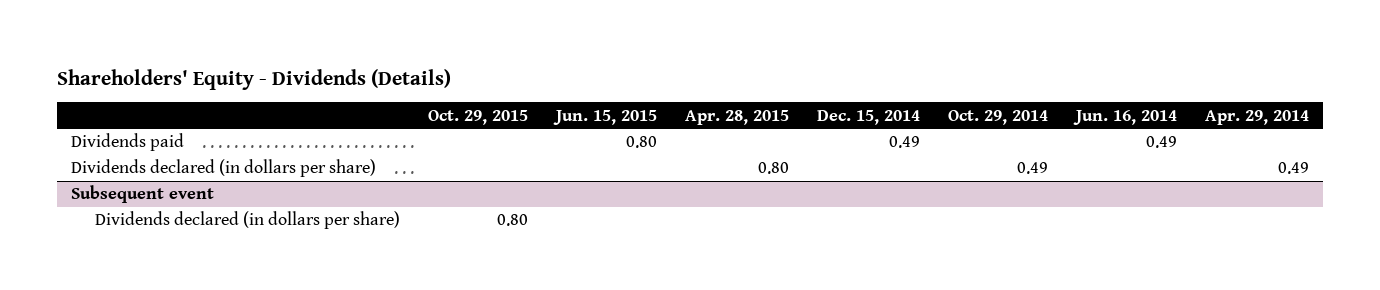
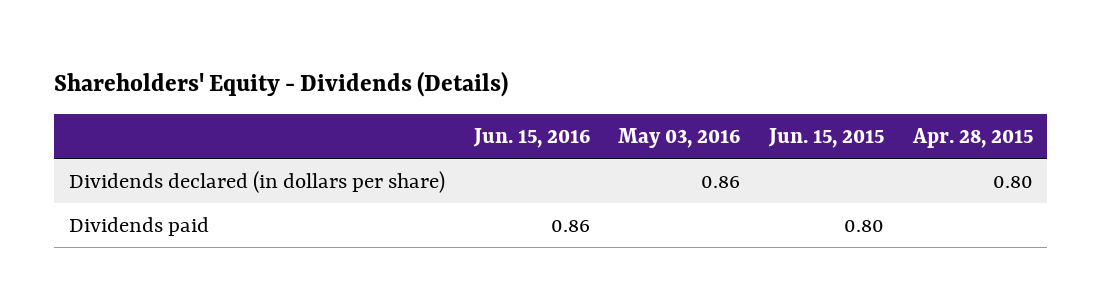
- | Oct. 29, 2015 | Jun. 15, 2015 | Apr. 28, 2015 | Dec. 15, 2014 | Oct. 29, 2014 | Jun. 16, 2014 | Apr. 29, 2014
+ | Jun. 15, 2016 | May 03, 2016 | Jun. 15, 2015 | Apr. 28, 2015
- Subsequent event
- Dividends declared (in dollars per share) | 0.80 | | | | | |
moved down: Dividends paid | 0.86 | | 0.80 |

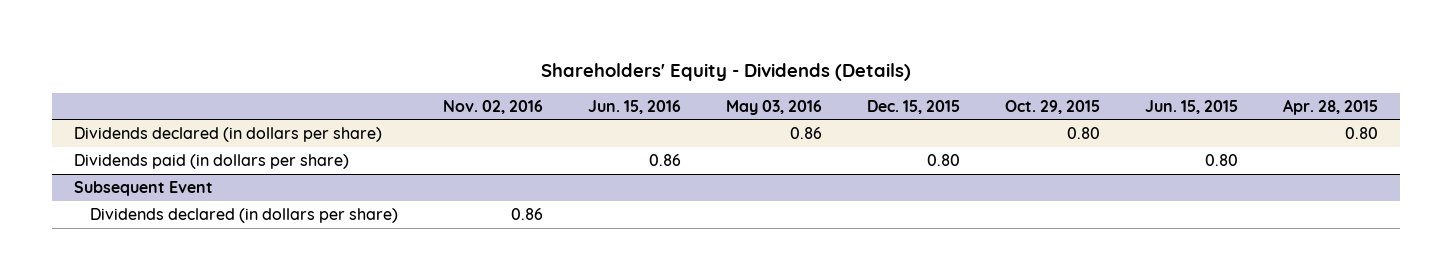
- | Jun. 15, 2016 | May 03, 2016 | Jun. 15, 2015 | Apr. 28, 2015
+ | Nov. 02, 2016 | Jun. 15, 2016 | May 03, 2016 | Dec. 15, 2015 | Oct. 29, 2015 | Jun. 15, 2015 | Apr. 28, 2015
- Dividends paid | 0.86 | | 0.80 |
+ Dividends paid (in dollars per share) | | 0.86 | | 0.80 | | 0.80 |
+ Subsequent Event
+ Dividends declared (in dollars per share) | 0.86 | | | | | |

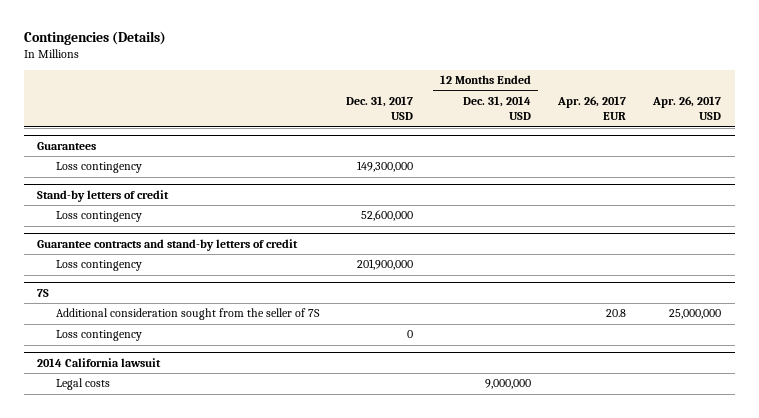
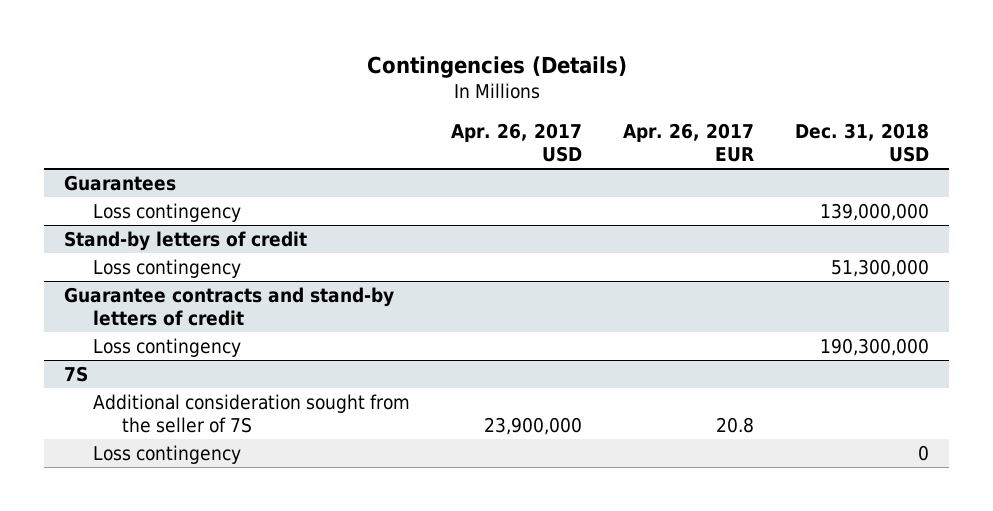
- | Dec. 31, 2017 USD | 12 Months Ended Dec. 31, 2014 USD | Apr. 26, 2017 EUR | Apr. 26, 2017 USD
+ | Apr. 26, 2017 USD | Apr. 26, 2017 EUR | Dec. 31, 2018 USD
@ 7S
- Additional consideration sought from the seller of 7S | | | 20.8 | 25,000,000
+ Additional consideration sought from the seller of 7S | 23,900,000 | 20.8 |
- 2014 California lawsuit
- Legal costs | | 9,000,000 | |

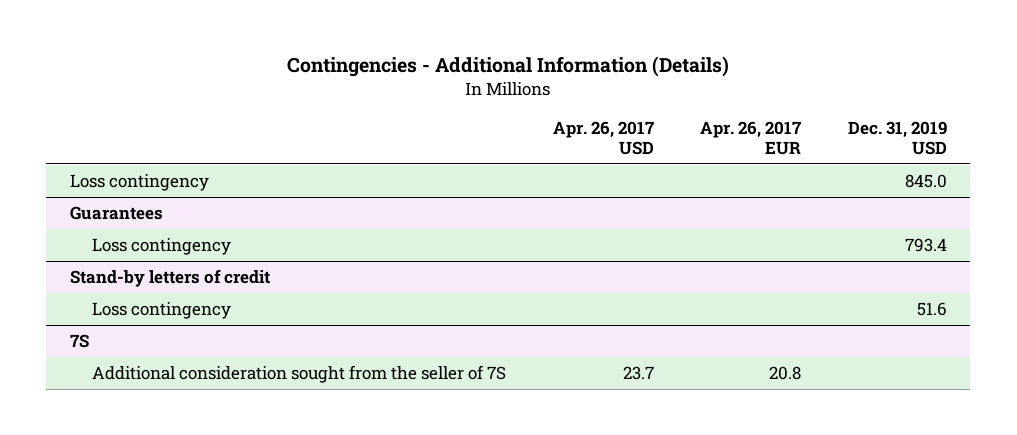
- Contingencies (Details)
+ Contingencies - Additional Information (Details)
- | Apr. 26, 2017 USD | Apr. 26, 2017 EUR | Dec. 31, 2018 USD
+ | Apr. 26, 2017 USD | Apr. 26, 2017 EUR | Dec. 31, 2019 USD
+ Loss contingency | | | 845.0
- Guarantee contracts and stand-by letters of credit
- Loss contingency | | | 190,300,000
@ 7S
- Additional consideration sought from the seller of 7S | 23,900,000 | 20.8 |
- Loss contingency | | | 0
+ Additional consideration sought from the seller of 7S | 23.7 | 20.8 |

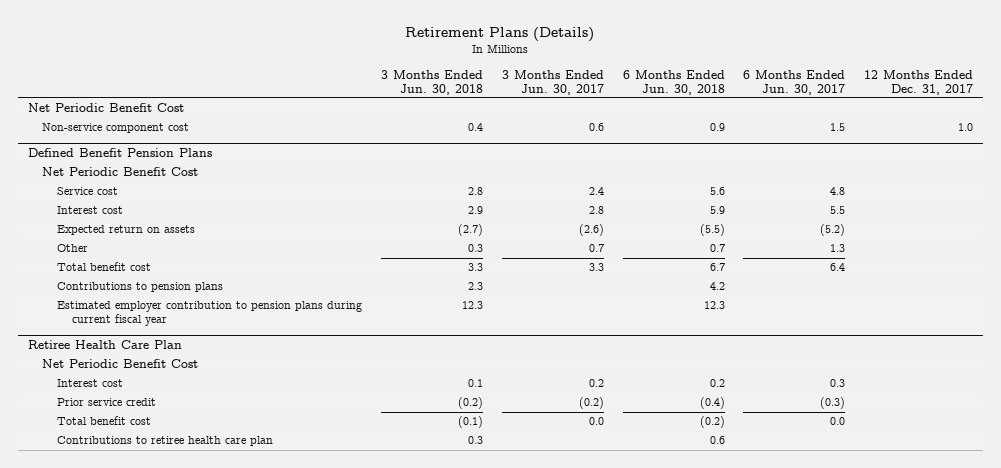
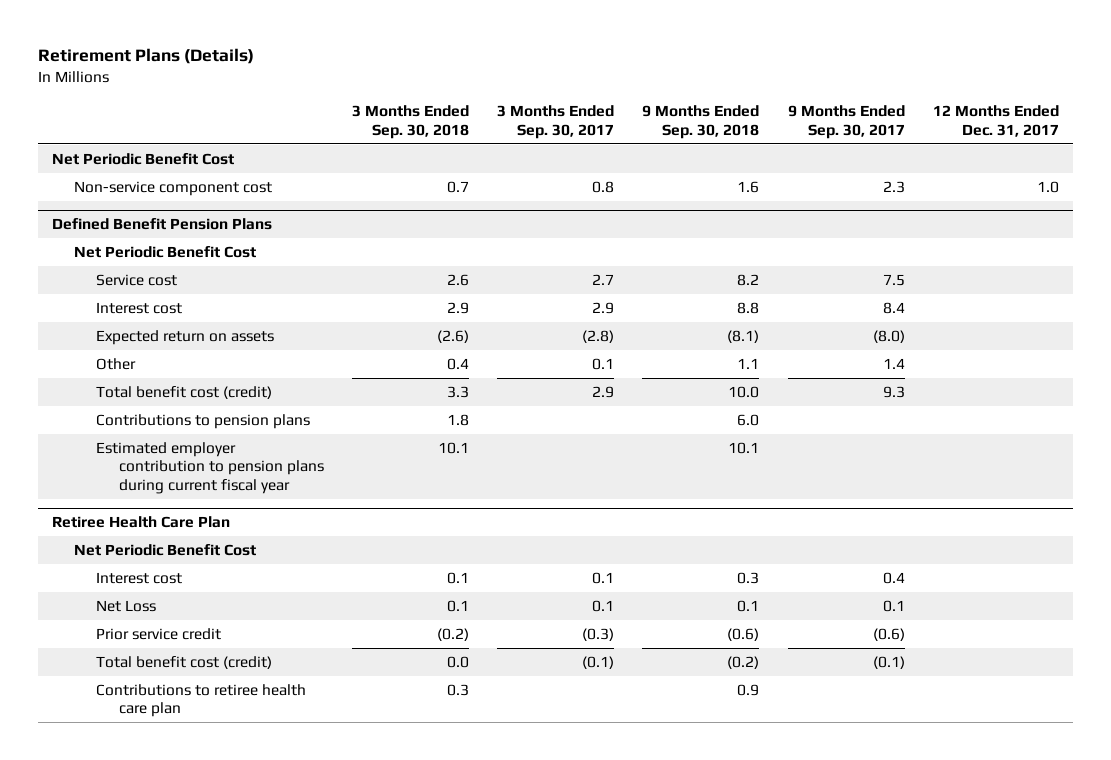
- | 3 Months Ended Jun. 30, 2018 | 3 Months Ended Jun. 30, 2017 | 6 Months Ended Jun. 30, 2018 | 6 Months Ended Jun. 30, 2017 | 12 Months Ended Dec. 31, 2017
+ | 3 Months Ended Sep. 30, 2018 | 3 Months Ended Sep. 30, 2017 | 9 Months Ended Sep. 30, 2018 | 9 Months Ended Sep. 30, 2017 | 12 Months Ended Dec. 31, 2017
@ Defined Benefit Pension Plans
- Total benefit cost | 3.3 | 3.3 | 6.7 | 6.4 |
+ Total benefit cost (credit) | 3.3 | 2.9 | 10.0 | 9.3 |
@ Retiree Health Care Plan
+ Net Loss | 0.1 | 0.1 | 0.1 | 0.1 |
- Total benefit cost | (0.1) | 0.0 | (0.2) | 0.0 |
+ Total benefit cost (credit) | 0.0 | (0.1) | (0.2) | (0.1) |

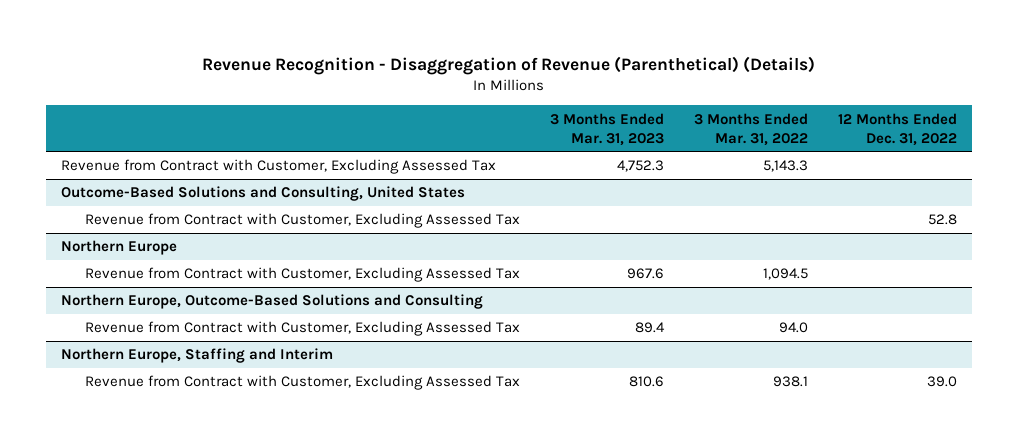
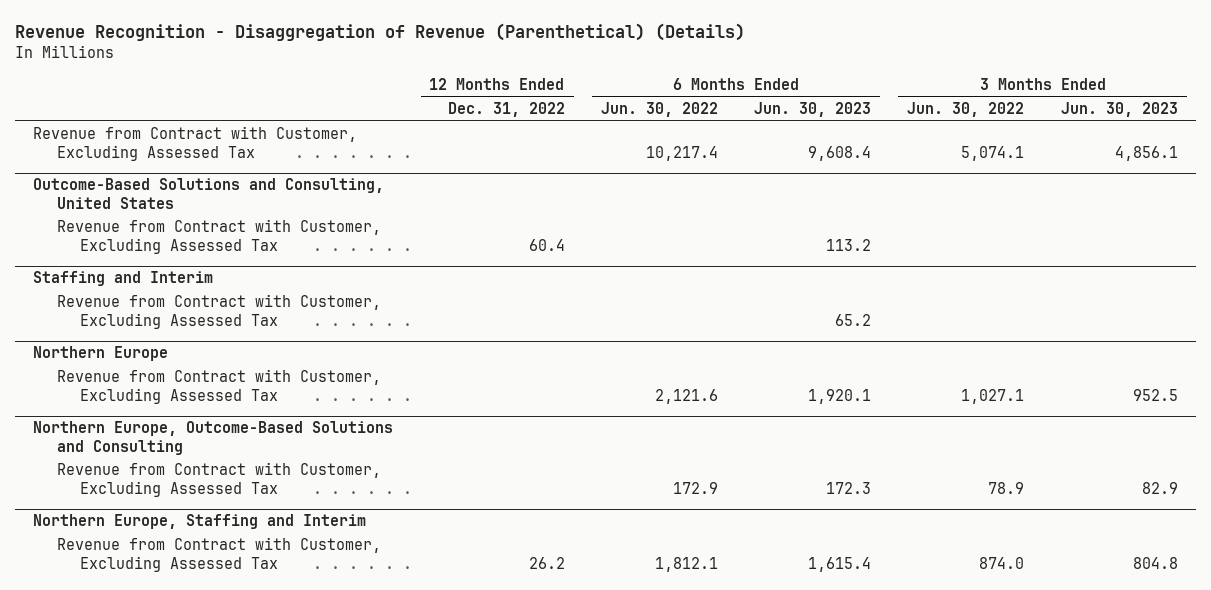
- | 3 Months Ended Mar. 31, 2023 | 3 Months Ended Mar. 31, 2022 | 12 Months Ended Dec. 31, 2022
+ | 12 Months Ended Dec. 31, 2022 | 6 Months Ended Jun. 30, 2022 | 6 Months Ended Jun. 30, 2023 | 3 Months Ended Jun. 30, 2022 | 3 Months Ended Jun. 30, 2023
@ Outcome-Based Solutions and Consulting, United States
- Revenue from Contract with Customer, Excluding Assessed Tax | | | 52.8
+ Revenue from Contract with Customer, Excluding Assessed Tax | 60.4 | | 113.2 | |
+ Staffing and Interim
+ Revenue from Contract with Customer, Excluding Assessed Tax | | | 65.2 | |
@ Northern Europe, Staffing and Interim
- Revenue from Contract with Customer, Excluding Assessed Tax | 810.6 | 938.1 | 39.0
+ Revenue from Contract with Customer, Excluding Assessed Tax | 26.2 | 1,812.1 | 1,615.4 | 874.0 | 804.8

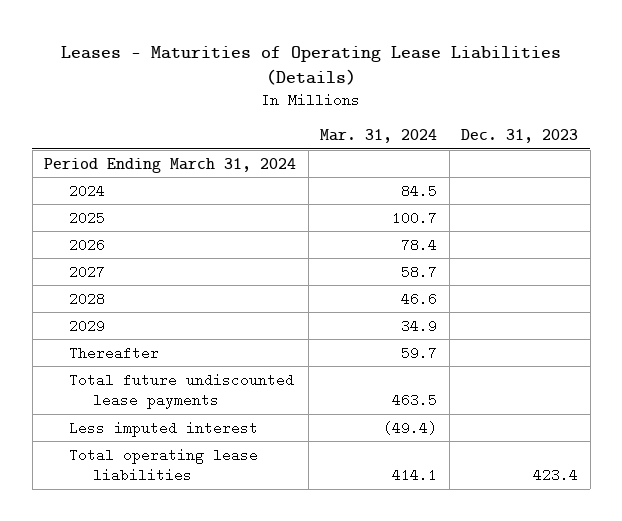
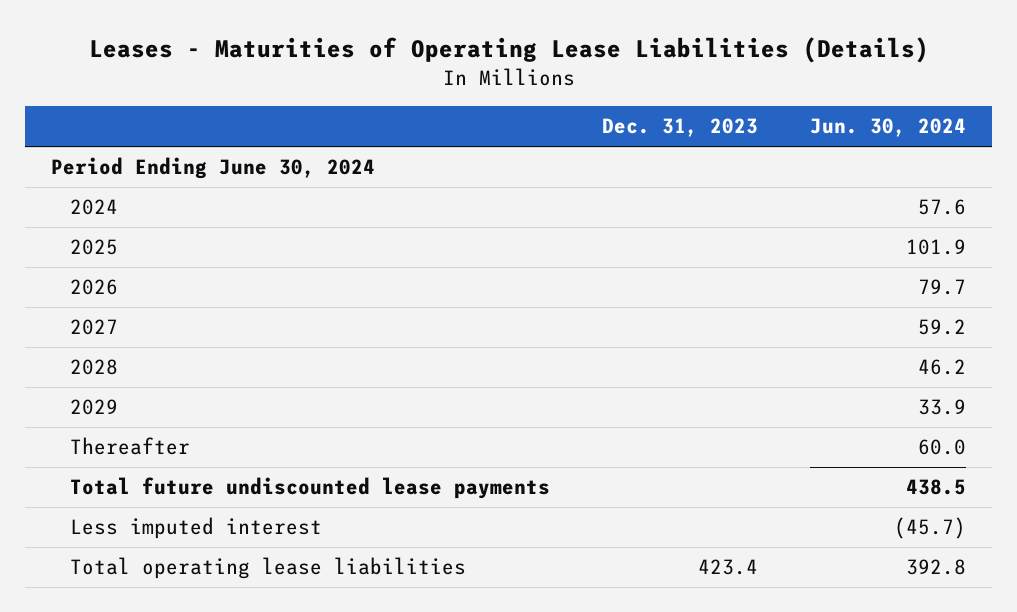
- | Mar. 31, 2024 | Dec. 31, 2023
+ | Dec. 31, 2023 | Jun. 30, 2024
- Period Ending March 31, 2024
+ Period Ending June 30, 2024

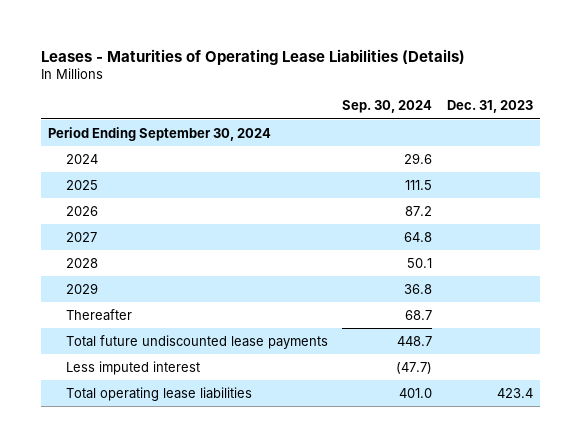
- | Dec. 31, 2023 | Jun. 30, 2024
+ | Sep. 30, 2024 | Dec. 31, 2023
- Period Ending June 30, 2024
+ Period Ending September 30, 2024

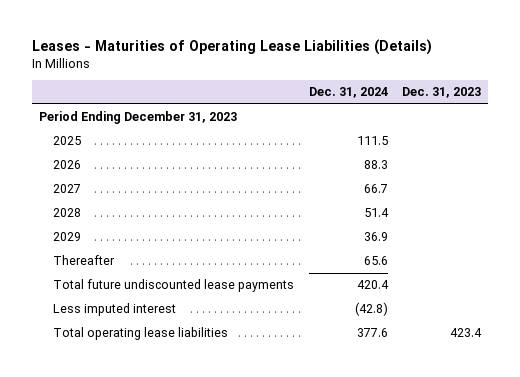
- | Sep. 30, 2024 | Dec. 31, 2023
+ | Dec. 31, 2024 | Dec. 31, 2023
- Period Ending September 30, 2024
- 2024 | 29.6 |
+ Period Ending December 31, 2023

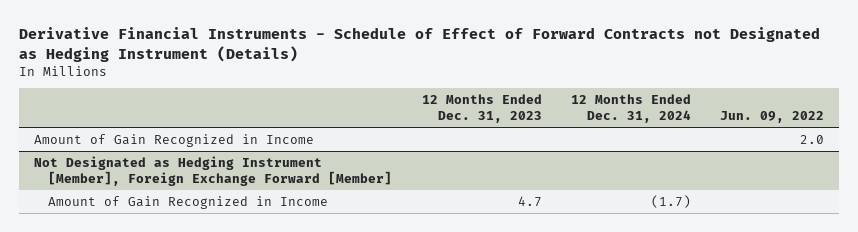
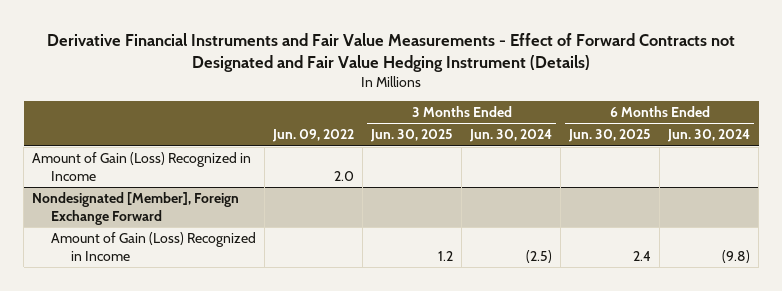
- Derivative Financial Instruments - Schedule of Effect of Forward Contracts not Designated as Hedging Instrument (Details)
+ Derivative Financial Instruments and Fair Value Measurements - Effect of Forward Contracts not Designated and Fair Value Hedging Instrument (Details)
- | 12 Months Ended Dec. 31, 2023 | 12 Months Ended Dec. 31, 2024 | Jun. 09, 2022
+ | Jun. 09, 2022 | 3 Months Ended Jun. 30, 2025 | 3 Months Ended Jun. 30, 2024 | 6 Months Ended Jun. 30, 2025 | 6 Months Ended Jun. 30, 2024
- Amount of Gain Recognized in Income | | | 2.0
- Not Designated as Hedging Instrument [Member], Foreign Exchange Forward [Member]
- Amount of Gain Recognized in Income | 4.7 | (1.7) |
+ Amount of Gain (Loss) Recognized in Income | 2.0 | | | |
+ Nondesignated [Member], Foreign Exchange Forward
+ Amount of Gain (Loss) Recognized in Income | | 1.2 | (2.5) | 2.4 | (9.8)

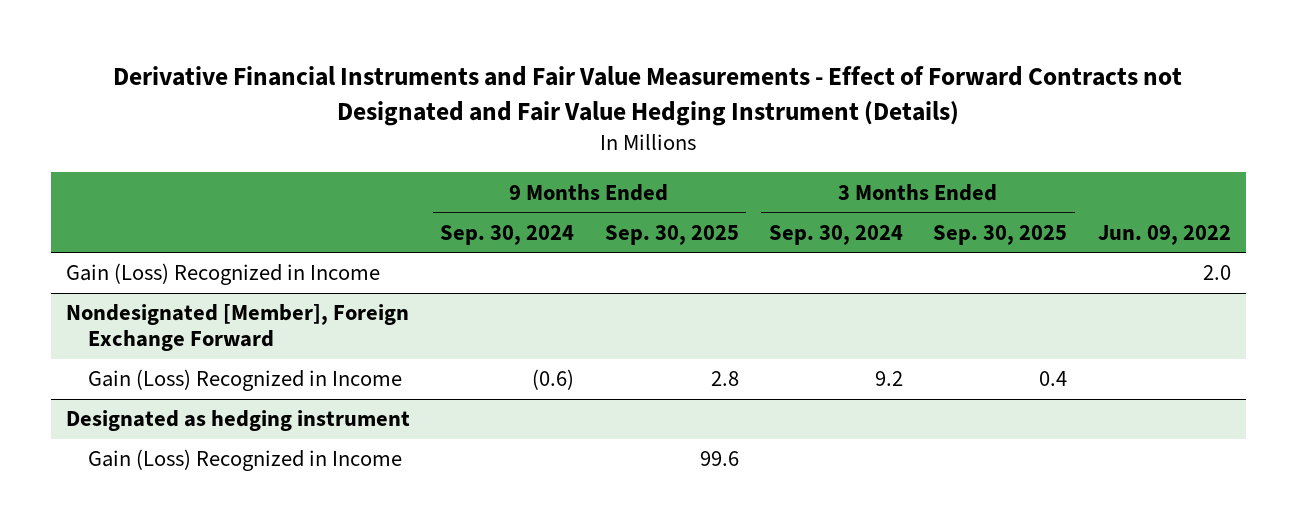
- | Jun. 09, 2022 | 3 Months Ended Jun. 30, 2025 | 3 Months Ended Jun. 30, 2024 | 6 Months Ended Jun. 30, 2025 | 6 Months Ended Jun. 30, 2024
+ | 9 Months Ended Sep. 30, 2024 | 9 Months Ended Sep. 30, 2025 | 3 Months Ended Sep. 30, 2024 | 3 Months Ended Sep. 30, 2025 | Jun. 09, 2022
- Amount of Gain (Loss) Recognized in Income | 2.0 | | | |
+ Gain (Loss) Recognized in Income | | | | | 2.0
@ Nondesignated [Member], Foreign Exchange Forward
- Amount of Gain (Loss) Recognized in Income | | 1.2 | (2.5) | 2.4 | (9.8)
+ Gain (Loss) Recognized in Income | (0.6) | 2.8 | 9.2 | 0.4 |
+ Designated as hedging instrument
+ Gain (Loss) Recognized in Income | | 99.6 | | |

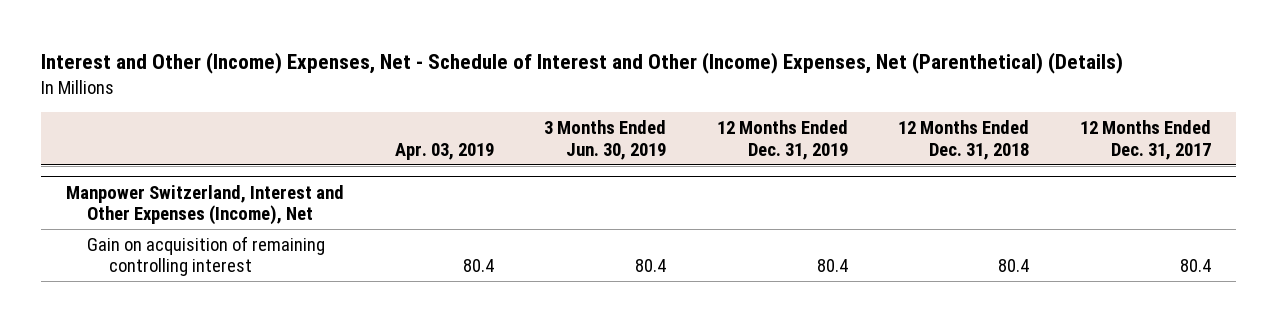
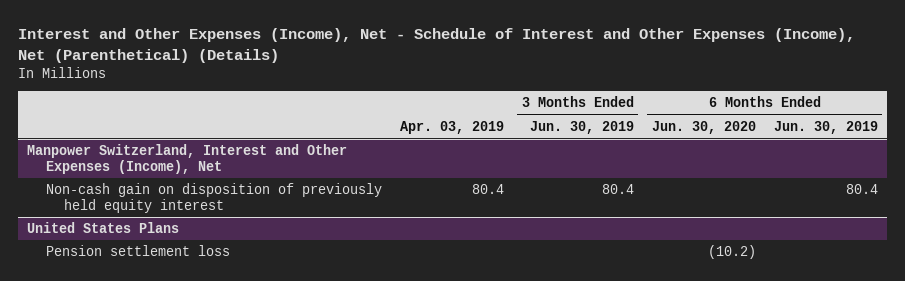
- Interest and Other (Income) Expenses, Net - Schedule of Interest and Other (Income) Expenses, Net (Parenthetical) (Details)
+ Interest and Other Expenses (Income), Net - Schedule of Interest and Other Expenses (Income), Net (Parenthetical) (Details)
- | Apr. 03, 2019 | 3 Months Ended Jun. 30, 2019 | 12 Months Ended Dec. 31, 2019 | 12 Months Ended Dec. 31, 2018 | 12 Months Ended Dec. 31, 2017
+ | Apr. 03, 2019 | 3 Months Ended Jun. 30, 2019 | 6 Months Ended Jun. 30, 2020 | 6 Months Ended Jun. 30, 2019
@ Manpower Switzerland, Interest and Other Expenses (Income), Net
- Gain on acquisition of remaining controlling interest | 80.4 | 80.4 | 80.4 | 80.4 | 80.4
+ Non-cash gain on disposition of previously held equity interest | 80.4 | 80.4 | | 80.4
+ United States Plans
+ Pension settlement loss | | | (10.2) |

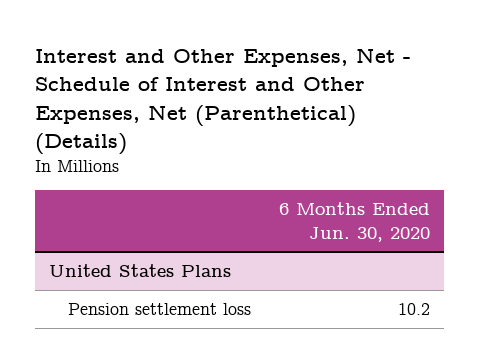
- Interest and Other Expenses (Income), Net - Schedule of Interest and Other Expenses (Income), Net (Parenthetical) (Details)
+ Interest and Other Expenses, Net - Schedule of Interest and Other Expenses, Net (Parenthetical) (Details)
- | Apr. 03, 2019 | 3 Months Ended Jun. 30, 2019 | 6 Months Ended Jun. 30, 2020 | 6 Months Ended Jun. 30, 2019
+ | 6 Months Ended Jun. 30, 2020
- Manpower Switzerland, Interest and Other Expenses (Income), Net
- Non-cash gain on disposition of previously held equity interest | 80.4 | 80.4 | | 80.4
@ United States Plans
- Pension settlement loss | | | (10.2) |
+ Pension settlement loss | 10.2

